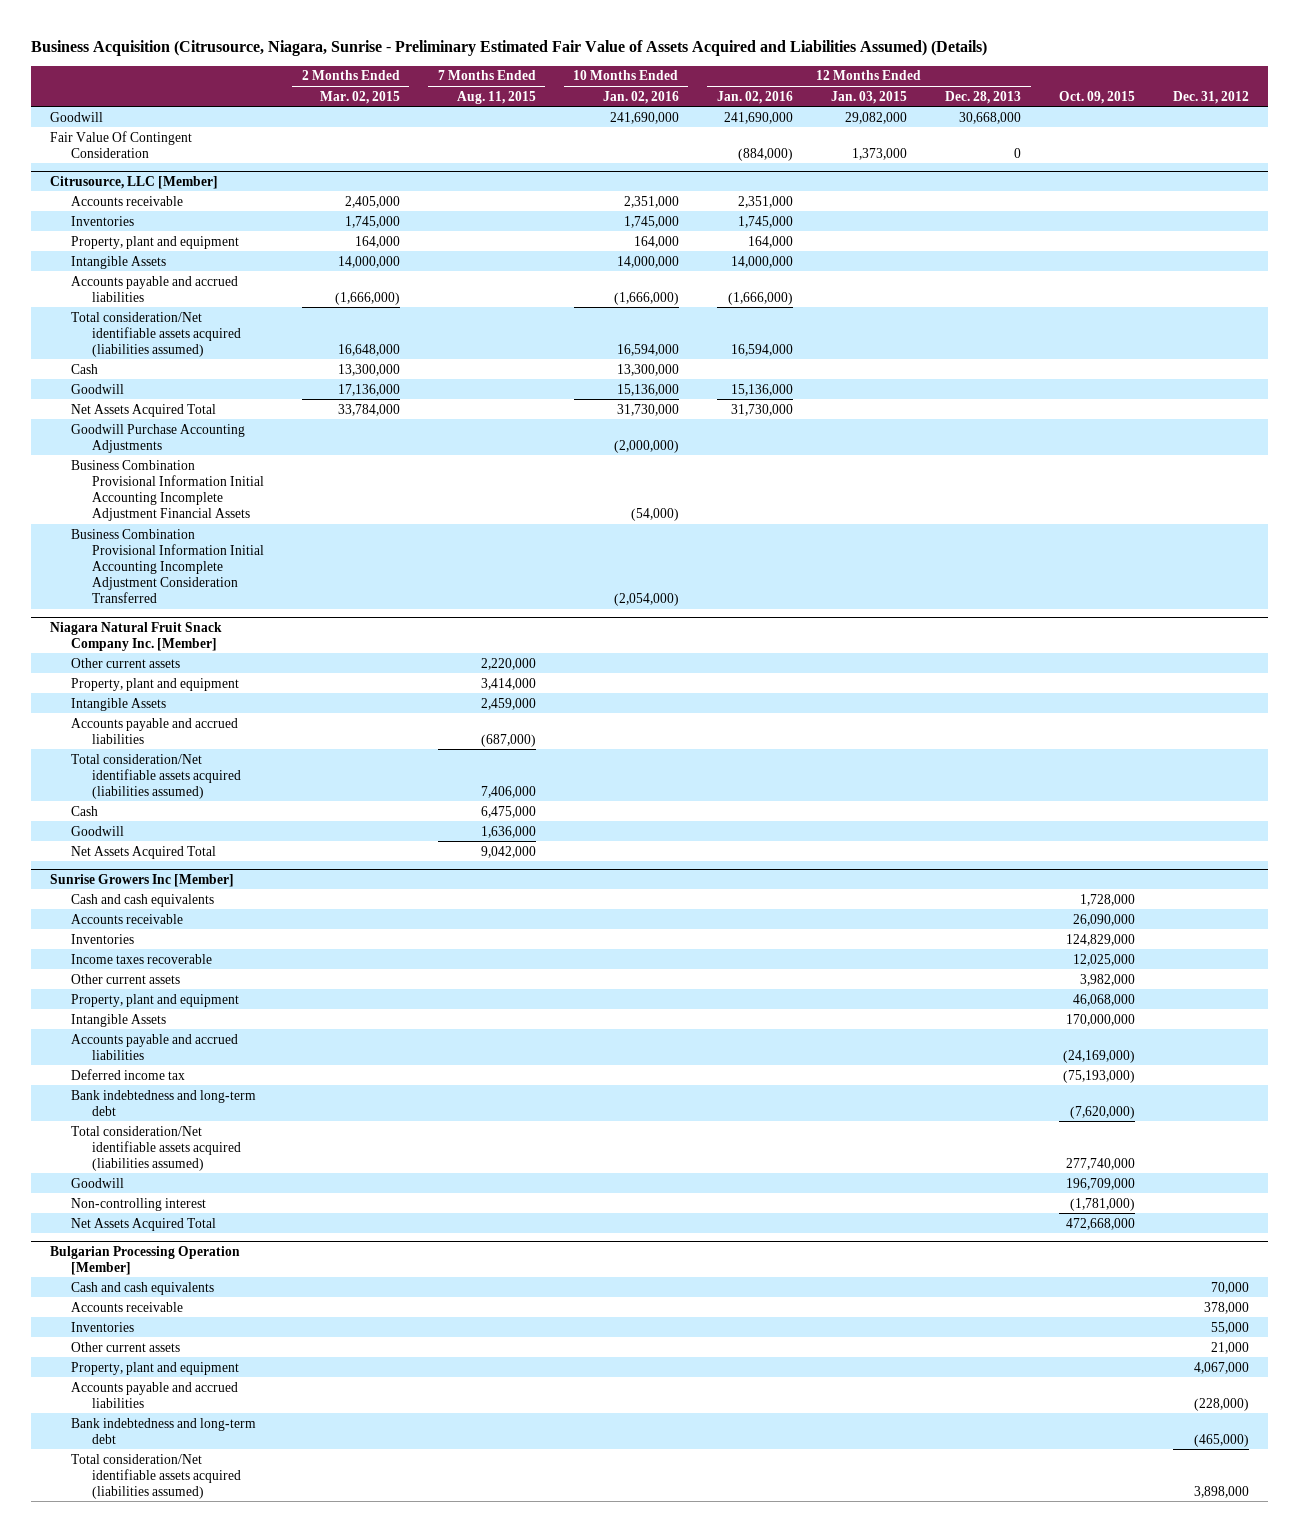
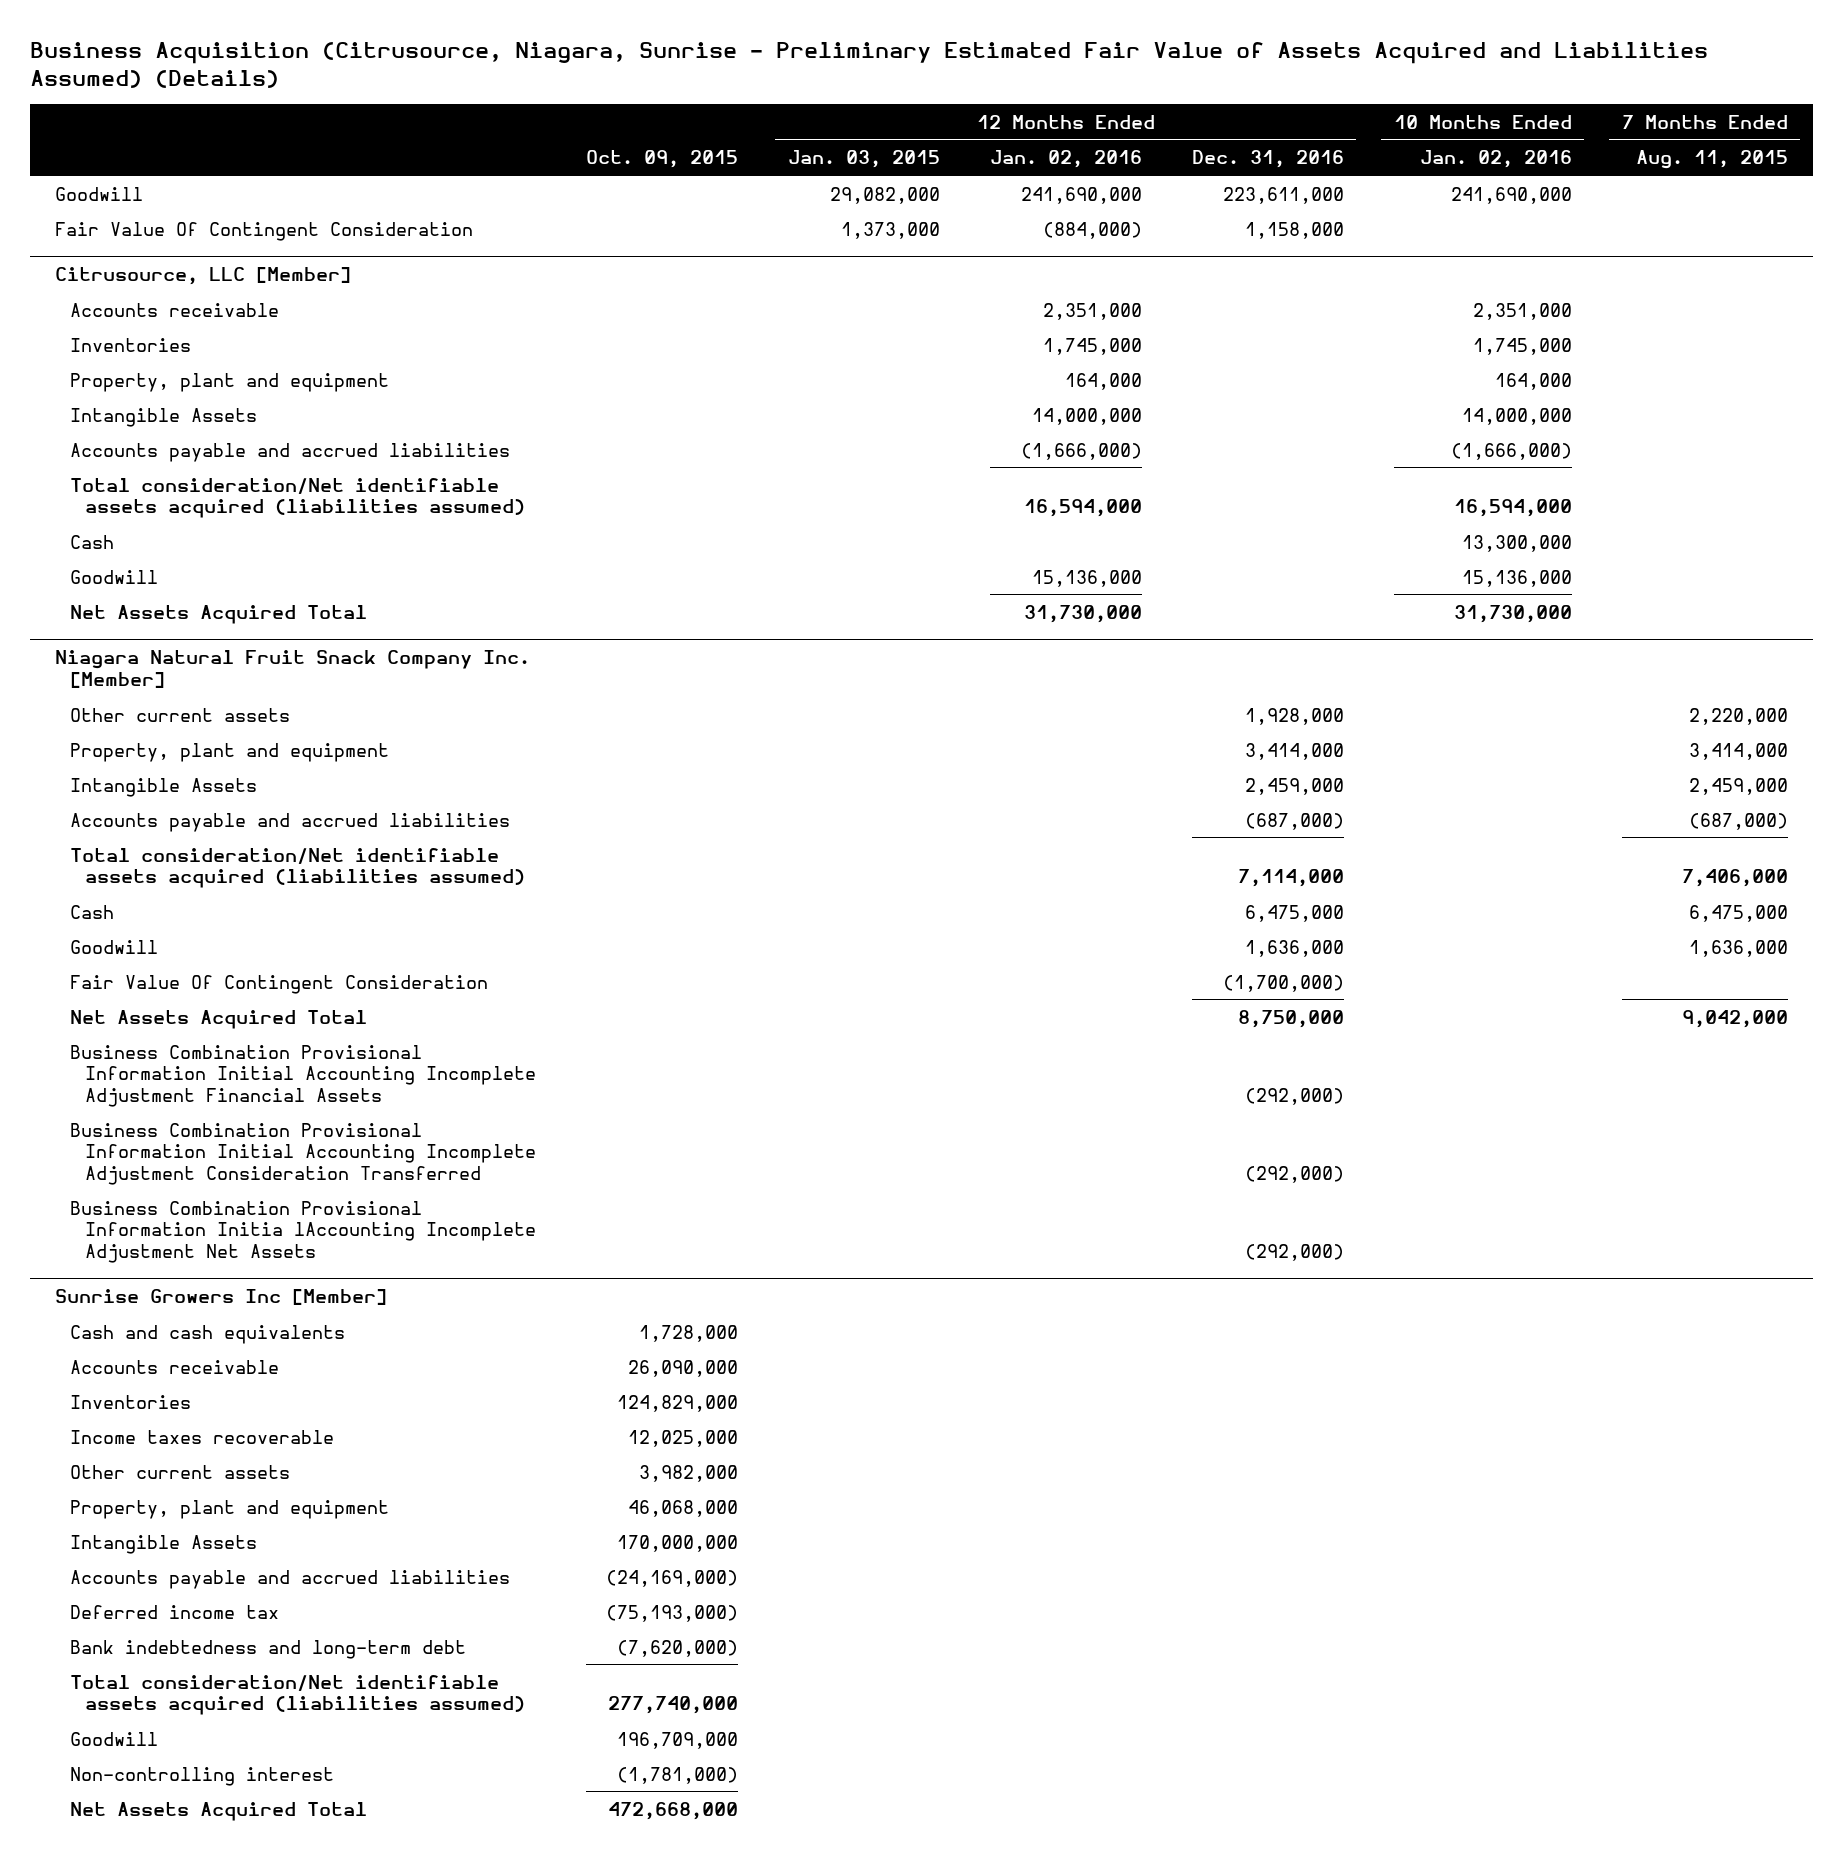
- | 2 Months Ended Mar. 02, 2015 | 7 Months Ended Aug. 11, 2015 | 10 Months Ended Jan. 02, 2016 | 12 Months Ended Jan. 02, 2016 | 12 Months Ended Jan. 03, 2015 | 12 Months Ended Dec. 28, 2013 | Oct. 09, 2015 | Dec. 31, 2012
+ | Oct. 09, 2015 | 12 Months Ended Jan. 03, 2015 | 12 Months Ended Jan. 02, 2016 | 12 Months Ended Dec. 31, 2016 | 10 Months Ended Jan. 02, 2016 | 7 Months Ended Aug. 11, 2015
@ Citrusource, LLC [Member]
- Goodwill Purchase Accounting Adjustments | | | (2,000,000) | | | | |
- Business Combination Provisional Information Initial Accounting Incomplete Adjustment Financial Assets | | | (54,000) | | | | |
- Business Combination Provisional Information Initial Accounting Incomplete Adjustment Consideration Transferred | | | (2,054,000) | | | | |
@ Niagara Natural Fruit Snack Company Inc. [Member]
+ Fair Value Of Contingent Consideration | | | | (1,700,000) | |
+ Business Combination Provisional Information Initial Accounting Incomplete Adjustment Financial Assets | | | | (292,000) | |
+ Business Combination Provisional Information Initial Accounting Incomplete Adjustment Consideration Transferred | | | | (292,000) | |
+ Business Combination Provisional Information Initia lAccounting Incomplete Adjustment Net Assets | | | | (292,000) | |
- Bulgarian Processing Operation [Member]
- Cash and cash equivalents | | | | | | | | 70,000
- Accounts receivable | | | | | | | | 378,000
- Inventories | | | | | | | | 55,000
- Other current assets | | | | | | | | 21,000
- Property, plant and equipment | | | | | | | | 4,067,000
- Accounts payable and accrued liabilities | | | | | | | | (228,000)
- Bank indebtedness and long-term debt | | | | | | | | (465,000)
- Total consideration/Net identifiable assets acquired (liabilities assumed) | | | | | | | | 3,898,000

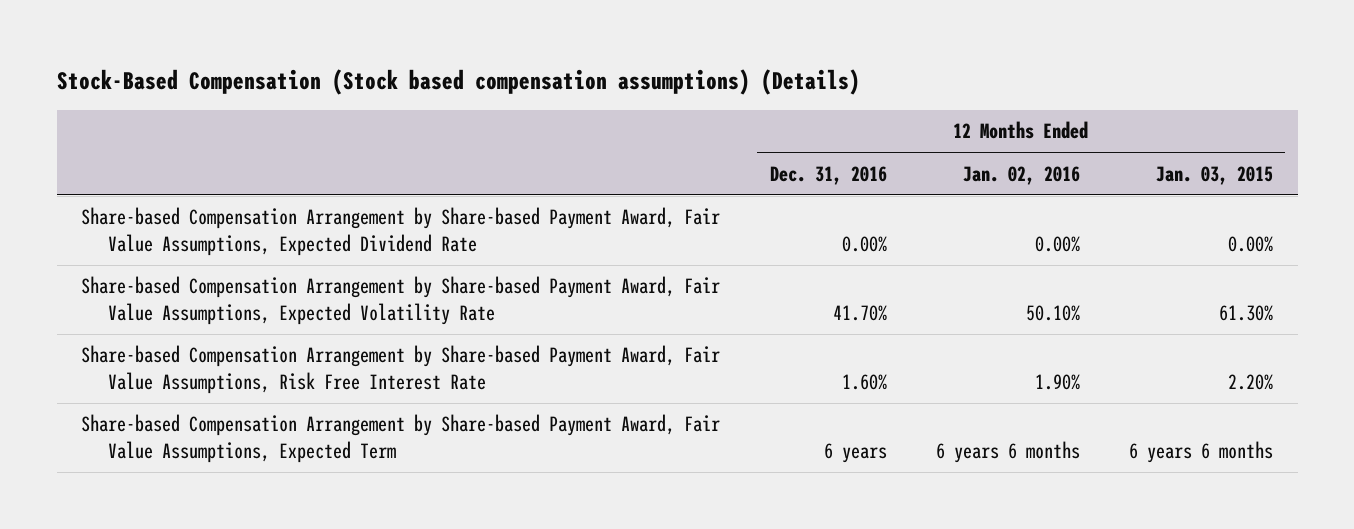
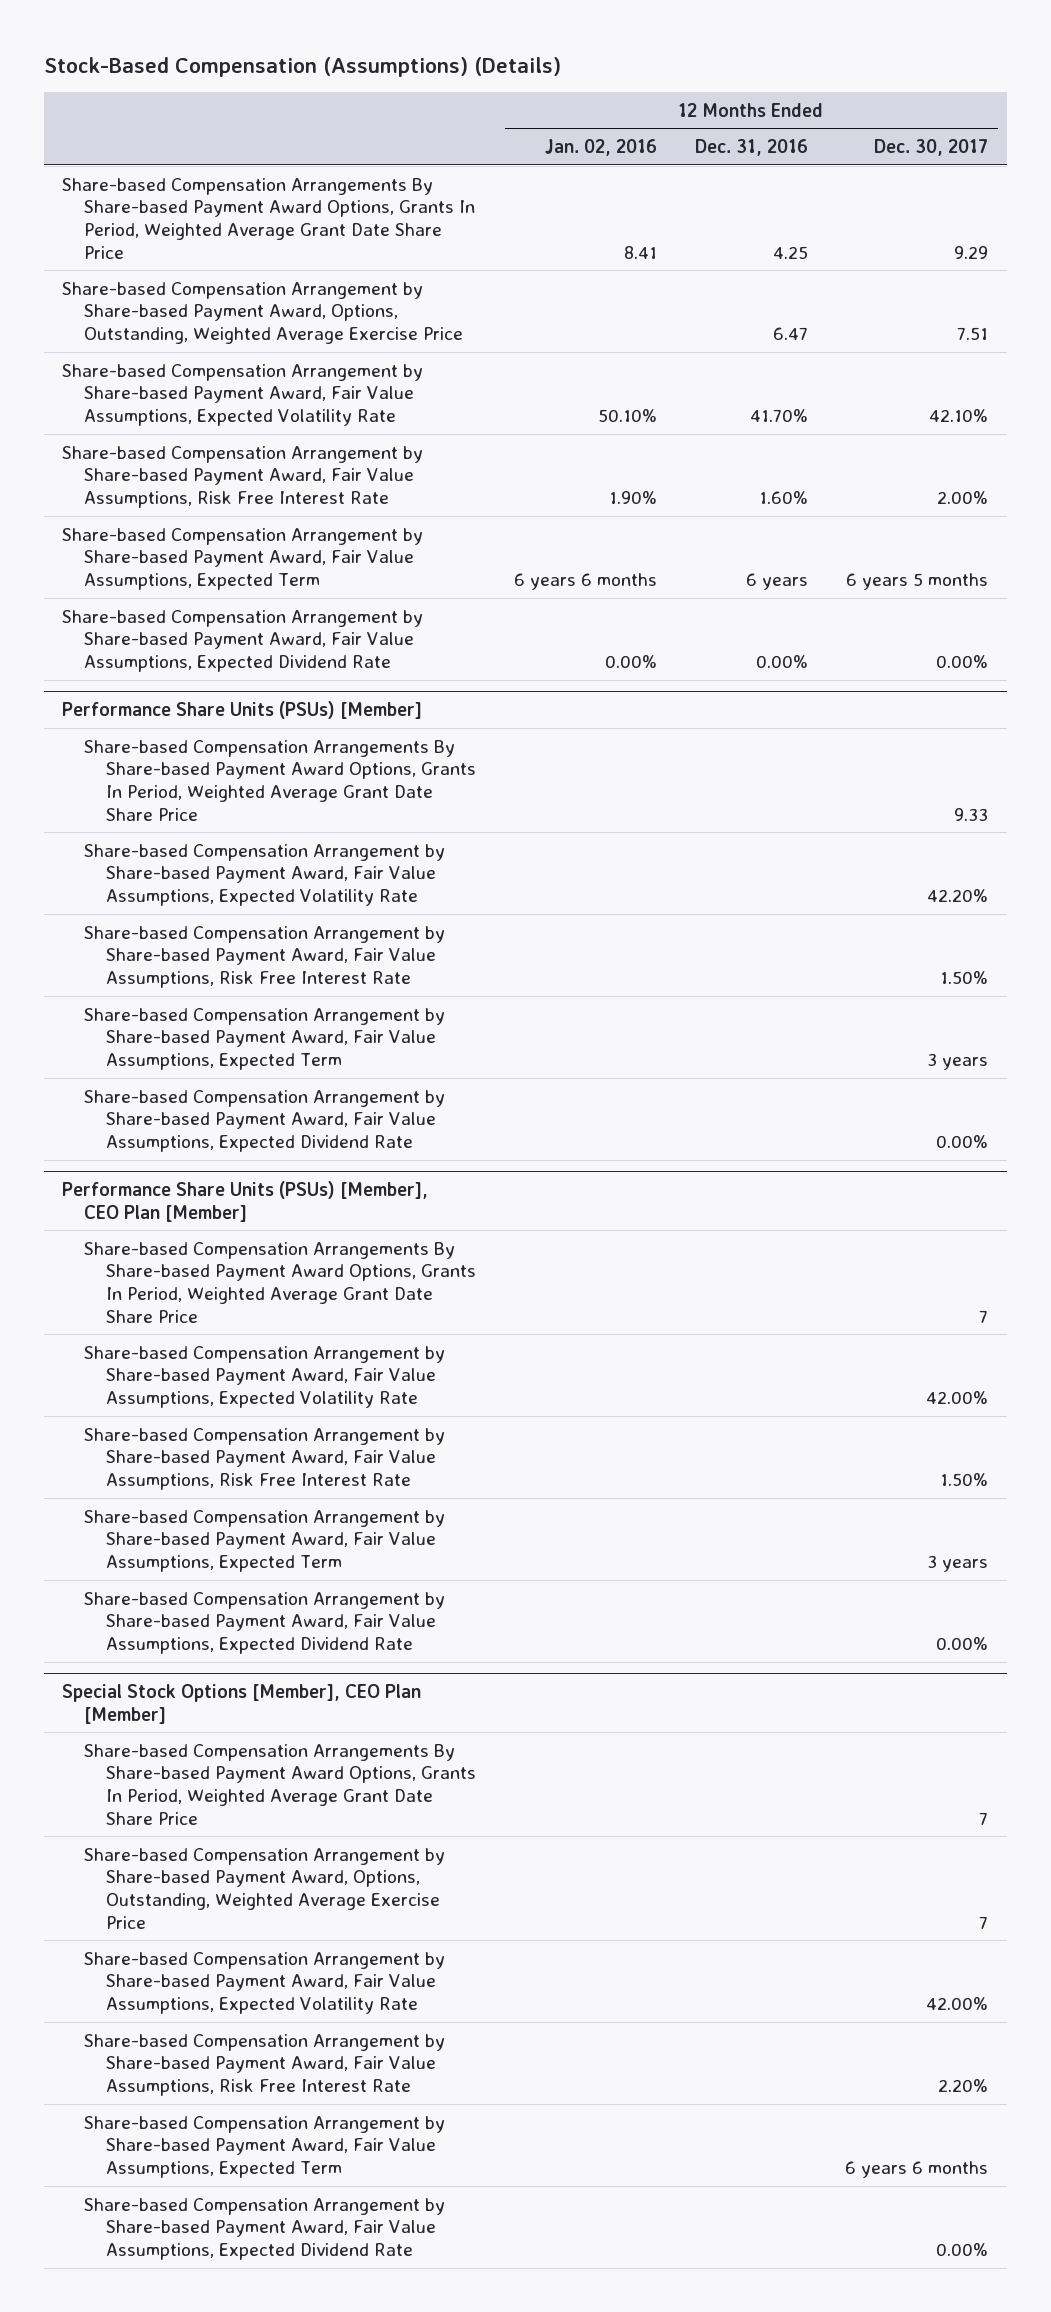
- Stock-Based Compensation (Stock based compensation assumptions) (Details)
+ Stock-Based Compensation (Assumptions) (Details)
- | 12 Months Ended Dec. 31, 2016 | 12 Months Ended Jan. 02, 2016 | 12 Months Ended Jan. 03, 2015
+ | 12 Months Ended Jan. 02, 2016 | 12 Months Ended Dec. 31, 2016 | 12 Months Ended Dec. 30, 2017
+ Share-based Compensation Arrangements By Share-based Payment Award Options, Grants In Period, Weighted Average Grant Date Share Price | 8.41 | 4.25 | 9.29
+ Share-based Compensation Arrangement by Share-based Payment Award, Options, Outstanding, Weighted Average Exercise Price | | 6.47 | 7.51
moved down: Share-based Compensation Arrangement by Share-based Payment Award, Fair Value Assumptions, Expected Dividend Rate | 0.00% | 0.00% | 0.00%
+ Performance Share Units (PSUs) [Member]
+ Share-based Compensation Arrangements By Share-based Payment Award Options, Grants In Period, Weighted Average Grant Date Share Price | | | 9.33
+ Share-based Compensation Arrangement by Share-based Payment Award, Fair Value Assumptions, Expected Volatility Rate | | | 42.20%
+ Share-based Compensation Arrangement by Share-based Payment Award, Fair Value Assumptions, Risk Free Interest Rate | | | 1.50%
+ Share-based Compensation Arrangement by Share-based Payment Award, Fair Value Assumptions, Expected Term | | | 3 years
+ Share-based Compensation Arrangement by Share-based Payment Award, Fair Value Assumptions, Expected Dividend Rate | | | 0.00%
+ Performance Share Units (PSUs) [Member], CEO Plan [Member]
+ Share-based Compensation Arrangements By Share-based Payment Award Options, Grants In Period, Weighted Average Grant Date Share Price | | | 7
+ Share-based Compensation Arrangement by Share-based Payment Award, Fair Value Assumptions, Expected Volatility Rate | | | 42.00%
+ Share-based Compensation Arrangement by Share-based Payment Award, Fair Value Assumptions, Risk Free Interest Rate | | | 1.50%
+ Share-based Compensation Arrangement by Share-based Payment Award, Fair Value Assumptions, Expected Term | | | 3 years
+ Share-based Compensation Arrangement by Share-based Payment Award, Fair Value Assumptions, Expected Dividend Rate | | | 0.00%
+ Special Stock Options [Member], CEO Plan [Member]
+ Share-based Compensation Arrangements By Share-based Payment Award Options, Grants In Period, Weighted Average Grant Date Share Price | | | 7
+ Share-based Compensation Arrangement by Share-based Payment Award, Options, Outstanding, Weighted Average Exercise Price | | | 7
+ Share-based Compensation Arrangement by Share-based Payment Award, Fair Value Assumptions, Expected Volatility Rate | | | 42.00%
+ Share-based Compensation Arrangement by Share-based Payment Award, Fair Value Assumptions, Risk Free Interest Rate | | | 2.20%
+ Share-based Compensation Arrangement by Share-based Payment Award, Fair Value Assumptions, Expected Term | | | 6 years 6 months
+ Share-based Compensation Arrangement by Share-based Payment Award, Fair Value Assumptions, Expected Dividend Rate | | | 0.00%

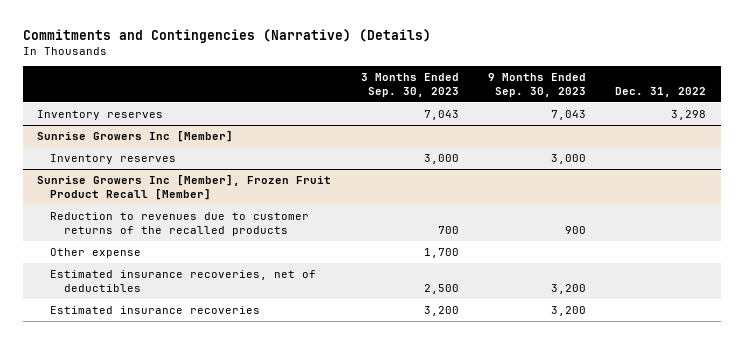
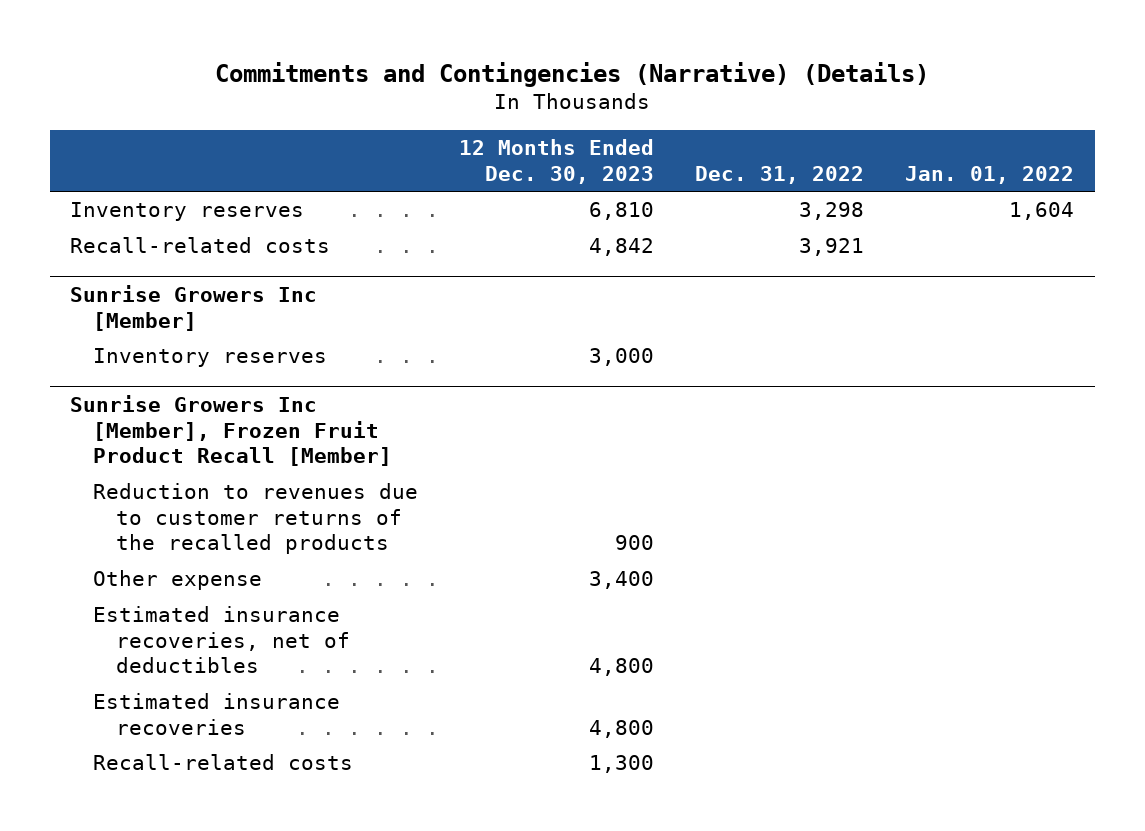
- | 3 Months Ended Sep. 30, 2023 | 9 Months Ended Sep. 30, 2023 | Dec. 31, 2022
+ | 12 Months Ended Dec. 30, 2023 | Dec. 31, 2022 | Jan. 01, 2022
+ Recall-related costs | 4,842 | 3,921 |
@ Sunrise Growers Inc [Member], Frozen Fruit Product Recall [Member]
+ Recall-related costs | 1,300 | |

